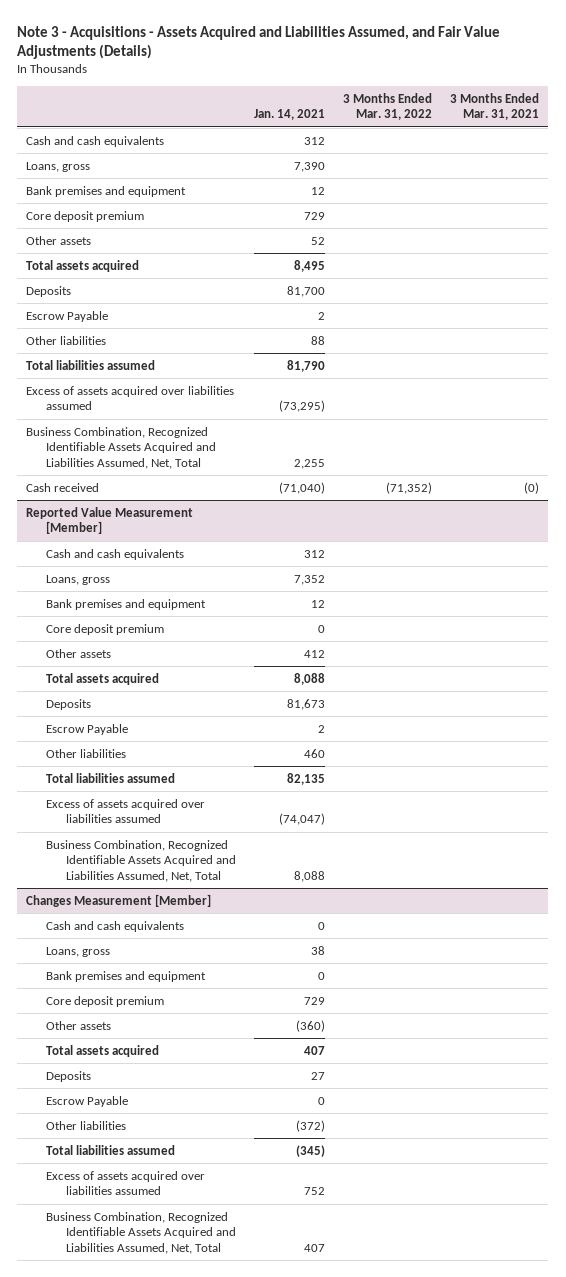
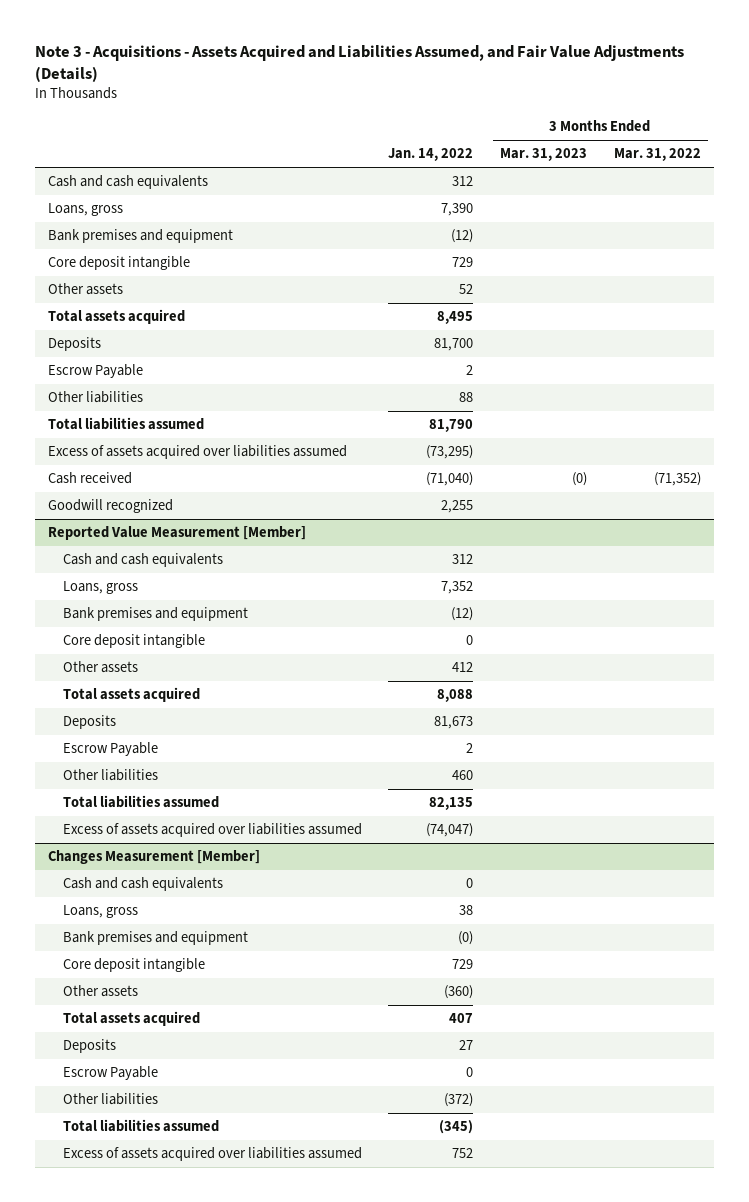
- | Jan. 14, 2021 | 3 Months Ended Mar. 31, 2022 | 3 Months Ended Mar. 31, 2021
+ | Jan. 14, 2022 | 3 Months Ended Mar. 31, 2023 | 3 Months Ended Mar. 31, 2022
- Core deposit premium | 729 | |
+ Core deposit intangible | 729 | |
- Business Combination, Recognized Identifiable Assets Acquired and Liabilities Assumed, Net, Total | 2,255 | |
+ Goodwill recognized | 2,255 | |
@ Reported Value Measurement [Member]
- Core deposit premium | 0 | |
+ Core deposit intangible | 0 | |
- Business Combination, Recognized Identifiable Assets Acquired and Liabilities Assumed, Net, Total | 8,088 | |
@ Changes Measurement [Member]
- Core deposit premium | 729 | |
+ Core deposit intangible | 729 | |
- Business Combination, Recognized Identifiable Assets Acquired and Liabilities Assumed, Net, Total | 407 | |

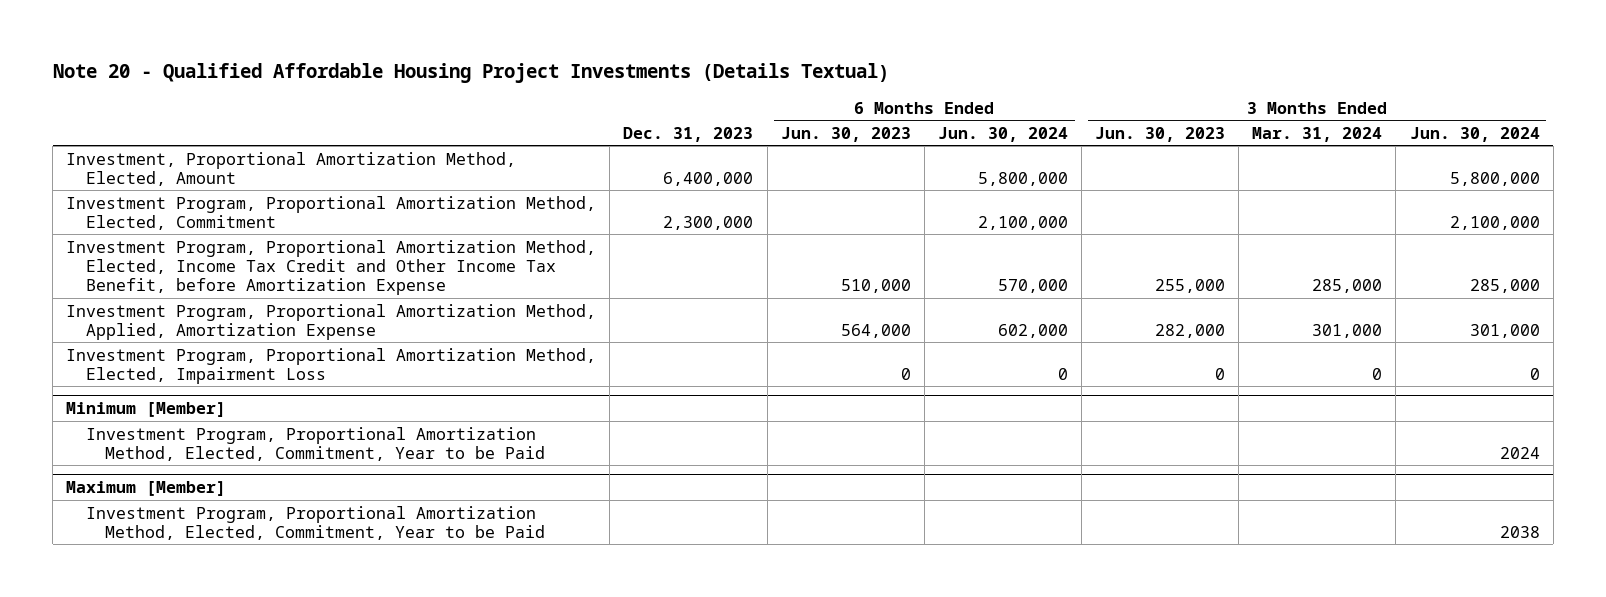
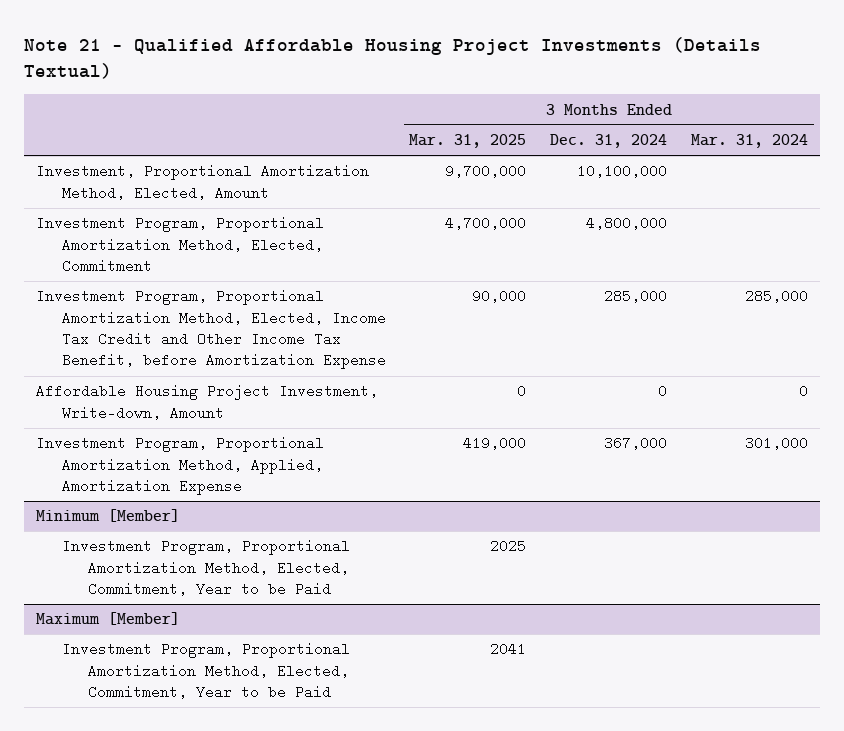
- Note 20 - Qualified Affordable Housing Project Investments (Details Textual)
+ Note 21 - Qualified Affordable Housing Project Investments (Details Textual)
- | Dec. 31, 2023 | 6 Months Ended Jun. 30, 2023 | 6 Months Ended Jun. 30, 2024 | 3 Months Ended Jun. 30, 2023 | 3 Months Ended Mar. 31, 2024 | 3 Months Ended Jun. 30, 2024
+ | 3 Months Ended Mar. 31, 2025 | 3 Months Ended Dec. 31, 2024 | 3 Months Ended Mar. 31, 2024
+ Affordable Housing Project Investment, Write-down, Amount | 0 | 0 | 0
- Investment Program, Proportional Amortization Method, Elected, Impairment Loss | | 0 | 0 | 0 | 0 | 0

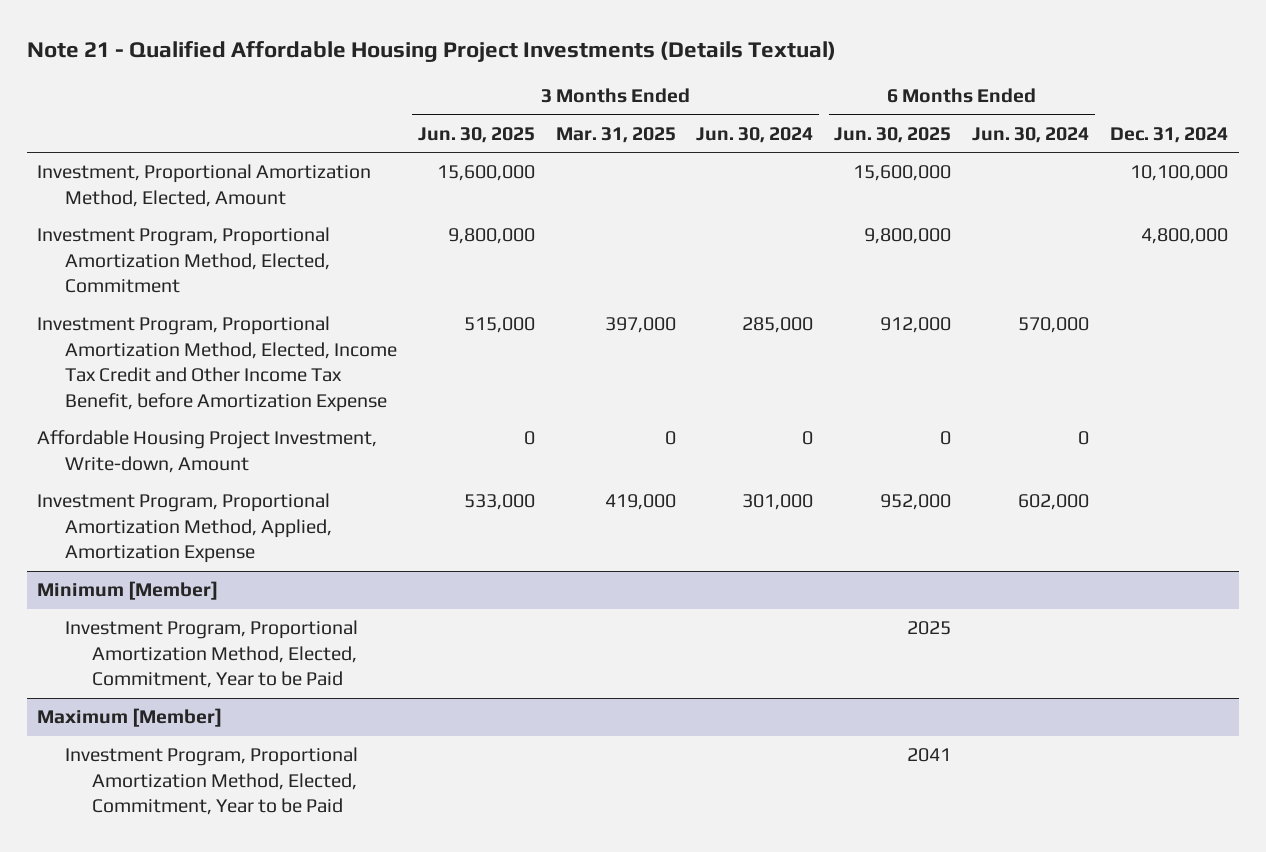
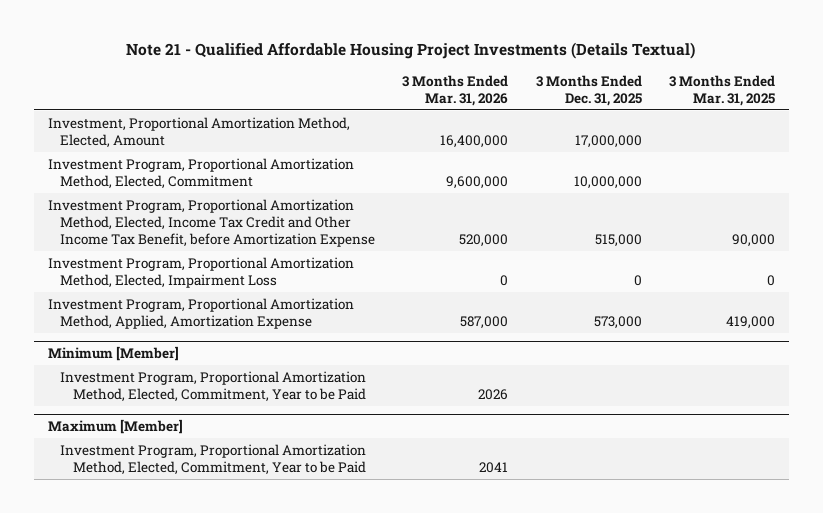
- | 3 Months Ended Jun. 30, 2025 | 3 Months Ended Mar. 31, 2025 | 3 Months Ended Jun. 30, 2024 | 6 Months Ended Jun. 30, 2025 | 6 Months Ended Jun. 30, 2024 | Dec. 31, 2024
+ | 3 Months Ended Mar. 31, 2026 | 3 Months Ended Dec. 31, 2025 | 3 Months Ended Mar. 31, 2025
- Investment Program, Proportional Amortization Method, Elected, Income Tax Credit and Other Income Tax Benefit, before Amortization Expense | 515,000 | 397,000 | 285,000 | 912,000 | 570,000 |
- Affordable Housing Project Investment, Write-down, Amount | 0 | 0 | 0 | 0 | 0 |
+ Investment Program, Proportional Amortization Method, Elected, Income Tax Credit and Other Income Tax Benefit, before Amortization Expense | 520,000 | 515,000 | 90,000
+ Investment Program, Proportional Amortization Method, Elected, Impairment Loss | 0 | 0 | 0

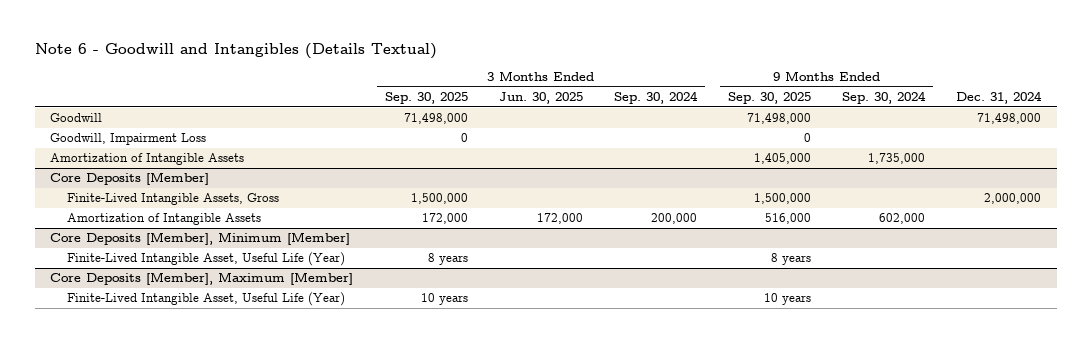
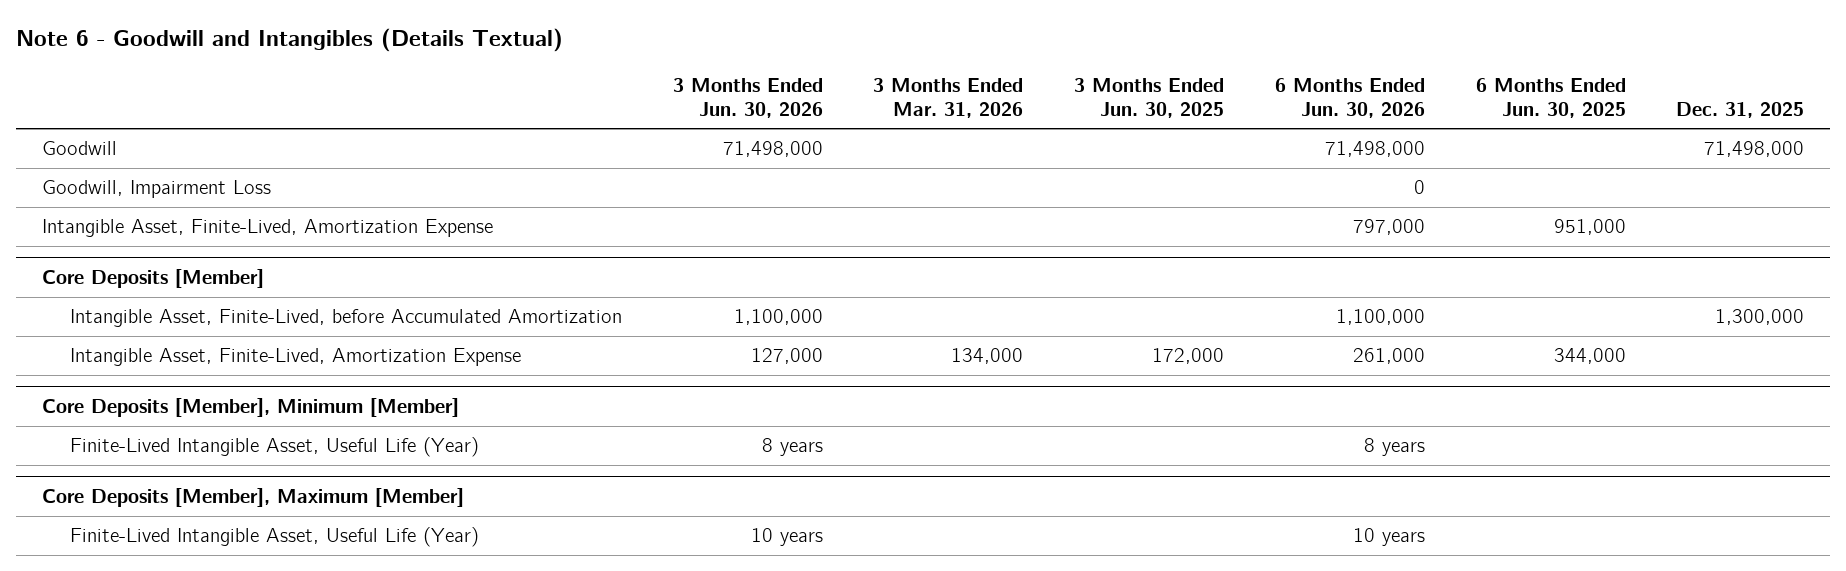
- | 3 Months Ended Sep. 30, 2025 | 3 Months Ended Jun. 30, 2025 | 3 Months Ended Sep. 30, 2024 | 9 Months Ended Sep. 30, 2025 | 9 Months Ended Sep. 30, 2024 | Dec. 31, 2024
+ | 3 Months Ended Jun. 30, 2026 | 3 Months Ended Mar. 31, 2026 | 3 Months Ended Jun. 30, 2025 | 6 Months Ended Jun. 30, 2026 | 6 Months Ended Jun. 30, 2025 | Dec. 31, 2025
- Amortization of Intangible Assets | | | | 1,405,000 | 1,735,000 |
+ Intangible Asset, Finite-Lived, Amortization Expense | | | | 797,000 | 951,000 |
@ Core Deposits [Member]
- Finite-Lived Intangible Assets, Gross | 1,500,000 | | | 1,500,000 | | 2,000,000
- Amortization of Intangible Assets | 172,000 | 172,000 | 200,000 | 516,000 | 602,000 |
+ Intangible Asset, Finite-Lived, before Accumulated Amortization | 1,100,000 | | | 1,100,000 | | 1,300,000
+ Intangible Asset, Finite-Lived, Amortization Expense | 127,000 | 134,000 | 172,000 | 261,000 | 344,000 |

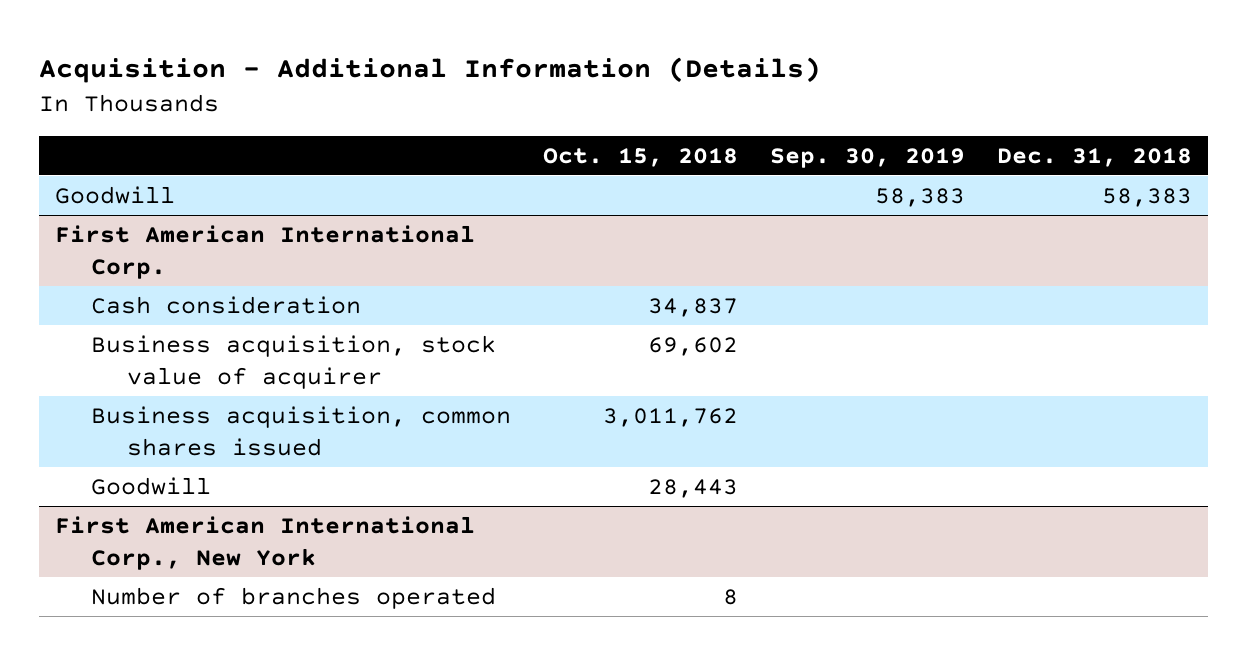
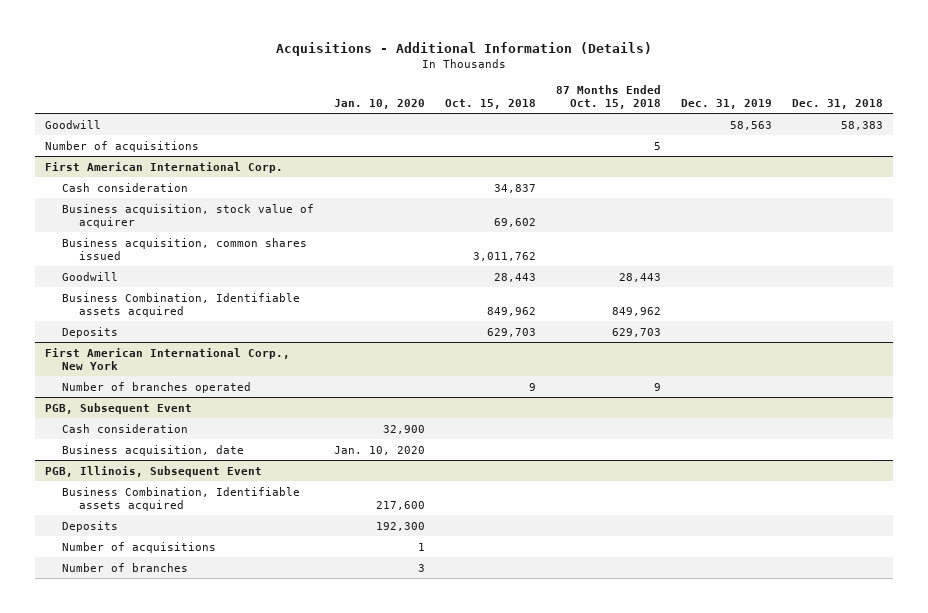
- Acquisition - Additional Information (Details)
+ Acquisitions - Additional Information (Details)
- | Oct. 15, 2018 | Sep. 30, 2019 | Dec. 31, 2018
+ | Jan. 10, 2020 | Oct. 15, 2018 | 87 Months Ended Oct. 15, 2018 | Dec. 31, 2019 | Dec. 31, 2018
+ Number of acquisitions | | | 5 | |
@ First American International Corp.
+ Business Combination, Identifiable assets acquired | | 849,962 | 849,962 | |
+ Deposits | | 629,703 | 629,703 | |
@ First American International Corp., New York
- Number of branches operated | 8 | |
+ Number of branches operated | | 9 | 9 | |
+ PGB, Subsequent Event
+ Cash consideration | 32,900 | | | |
+ Business acquisition, date | Jan. 10, 2020 | | | |
+ PGB, Illinois, Subsequent Event
+ Business Combination, Identifiable assets acquired | 217,600 | | | |
+ Deposits | 192,300 | | | |
+ Number of acquisitions | 1 | | | |
+ Number of branches | 3 | | | |

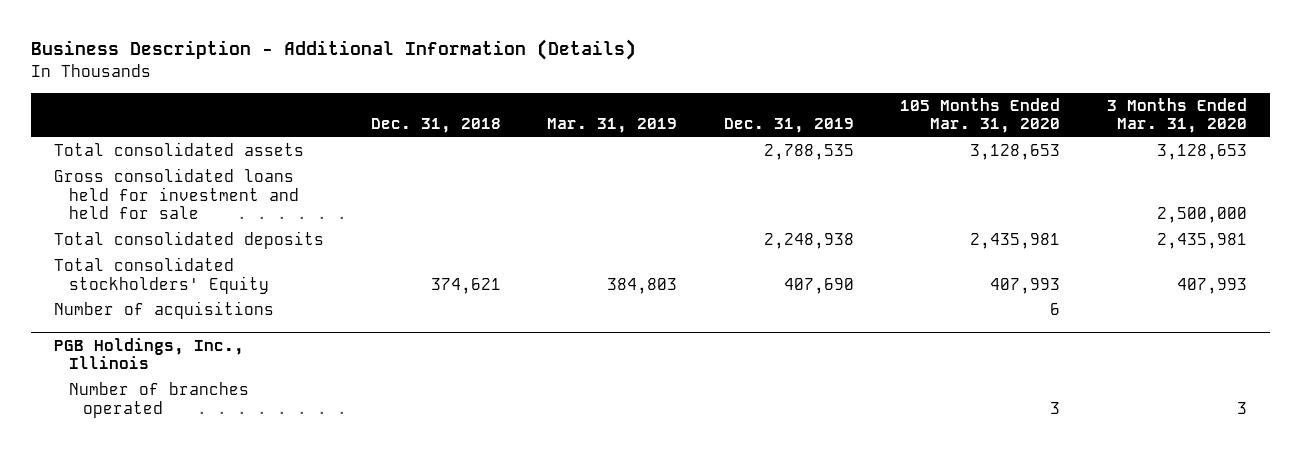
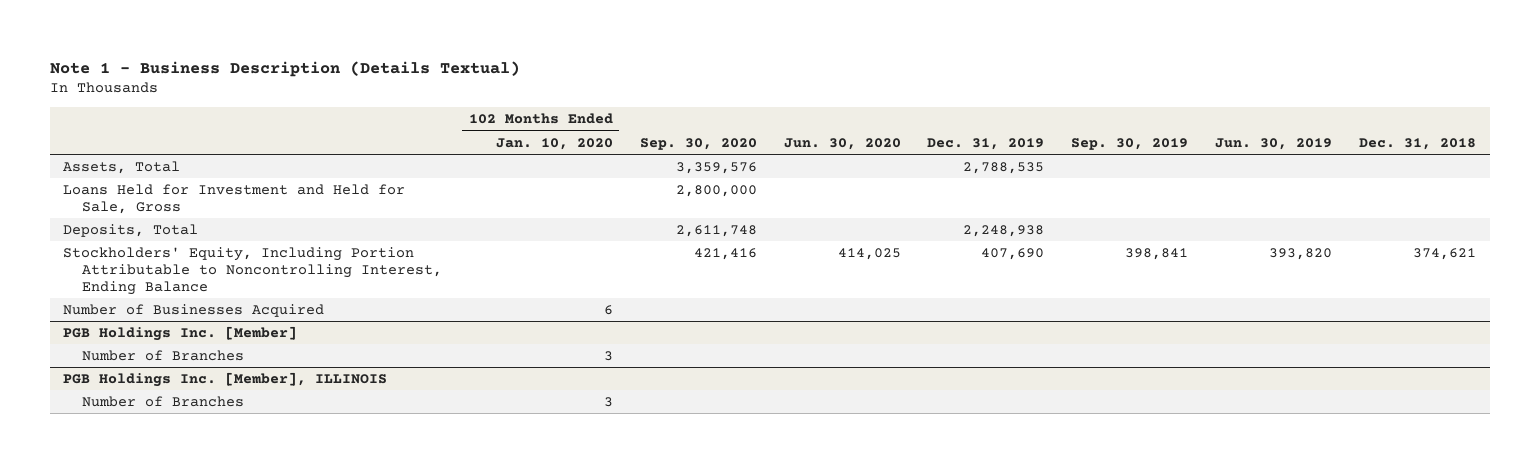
- Business Description - Additional Information (Details)
+ Note 1 - Business Description (Details Textual)
- | Dec. 31, 2018 | Mar. 31, 2019 | Dec. 31, 2019 | 105 Months Ended Mar. 31, 2020 | 3 Months Ended Mar. 31, 2020
+ | 102 Months Ended Jan. 10, 2020 | Sep. 30, 2020 | Jun. 30, 2020 | Dec. 31, 2019 | Sep. 30, 2019 | Jun. 30, 2019 | Dec. 31, 2018
- Total consolidated assets | | | 2,788,535 | 3,128,653 | 3,128,653
- Gross consolidated loans held for investment and held for sale | | | | | 2,500,000
- Total consolidated deposits | | | 2,248,938 | 2,435,981 | 2,435,981
- Total consolidated stockholders' Equity | 374,621 | 384,803 | 407,690 | 407,993 | 407,993
- Number of acquisitions | | | | 6 |
- PGB Holdings, Inc., Illinois
- Number of branches operated | | | | 3 | 3
+ Assets, Total | | 3,359,576 | | 2,788,535 | | |
+ Loans Held for Investment and Held for Sale, Gross | | 2,800,000 | | | | |
+ Deposits, Total | | 2,611,748 | | 2,248,938 | | |
+ Stockholders' Equity, Including Portion Attributable to Noncontrolling Interest, Ending Balance | | 421,416 | 414,025 | 407,690 | 398,841 | 393,820 | 374,621
+ Number of Businesses Acquired | 6 | | | | | |
+ PGB Holdings Inc. [Member]
+ Number of Branches | 3 | | | | | |
+ PGB Holdings Inc. [Member], ILLINOIS
+ Number of Branches | 3 | | | | | |

